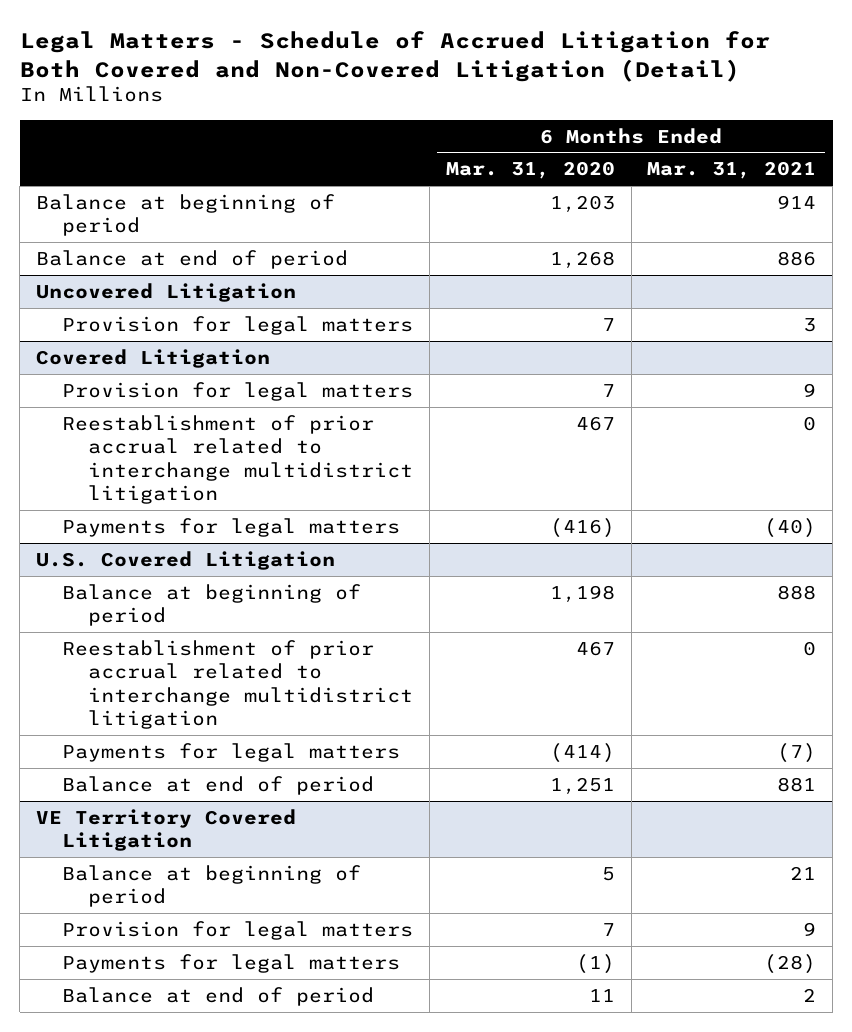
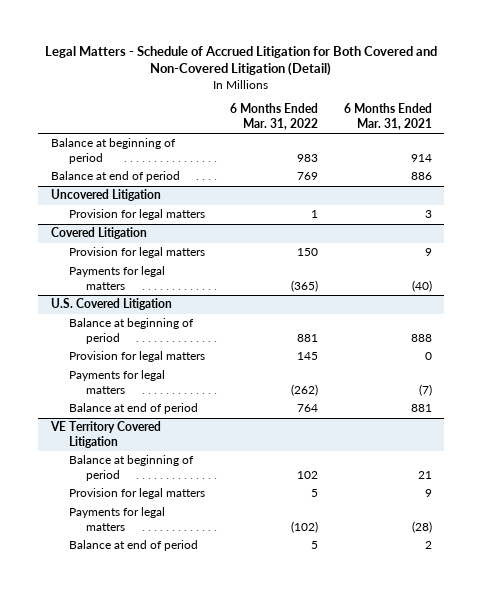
- | 6 Months Ended Mar. 31, 2020 | 6 Months Ended Mar. 31, 2021
+ | 6 Months Ended Mar. 31, 2022 | 6 Months Ended Mar. 31, 2021
@ Covered Litigation
- Reestablishment of prior accrual related to interchange multidistrict litigation | 467 | 0
@ U.S. Covered Litigation
- Reestablishment of prior accrual related to interchange multidistrict litigation | 467 | 0
+ Provision for legal matters | 145 | 0

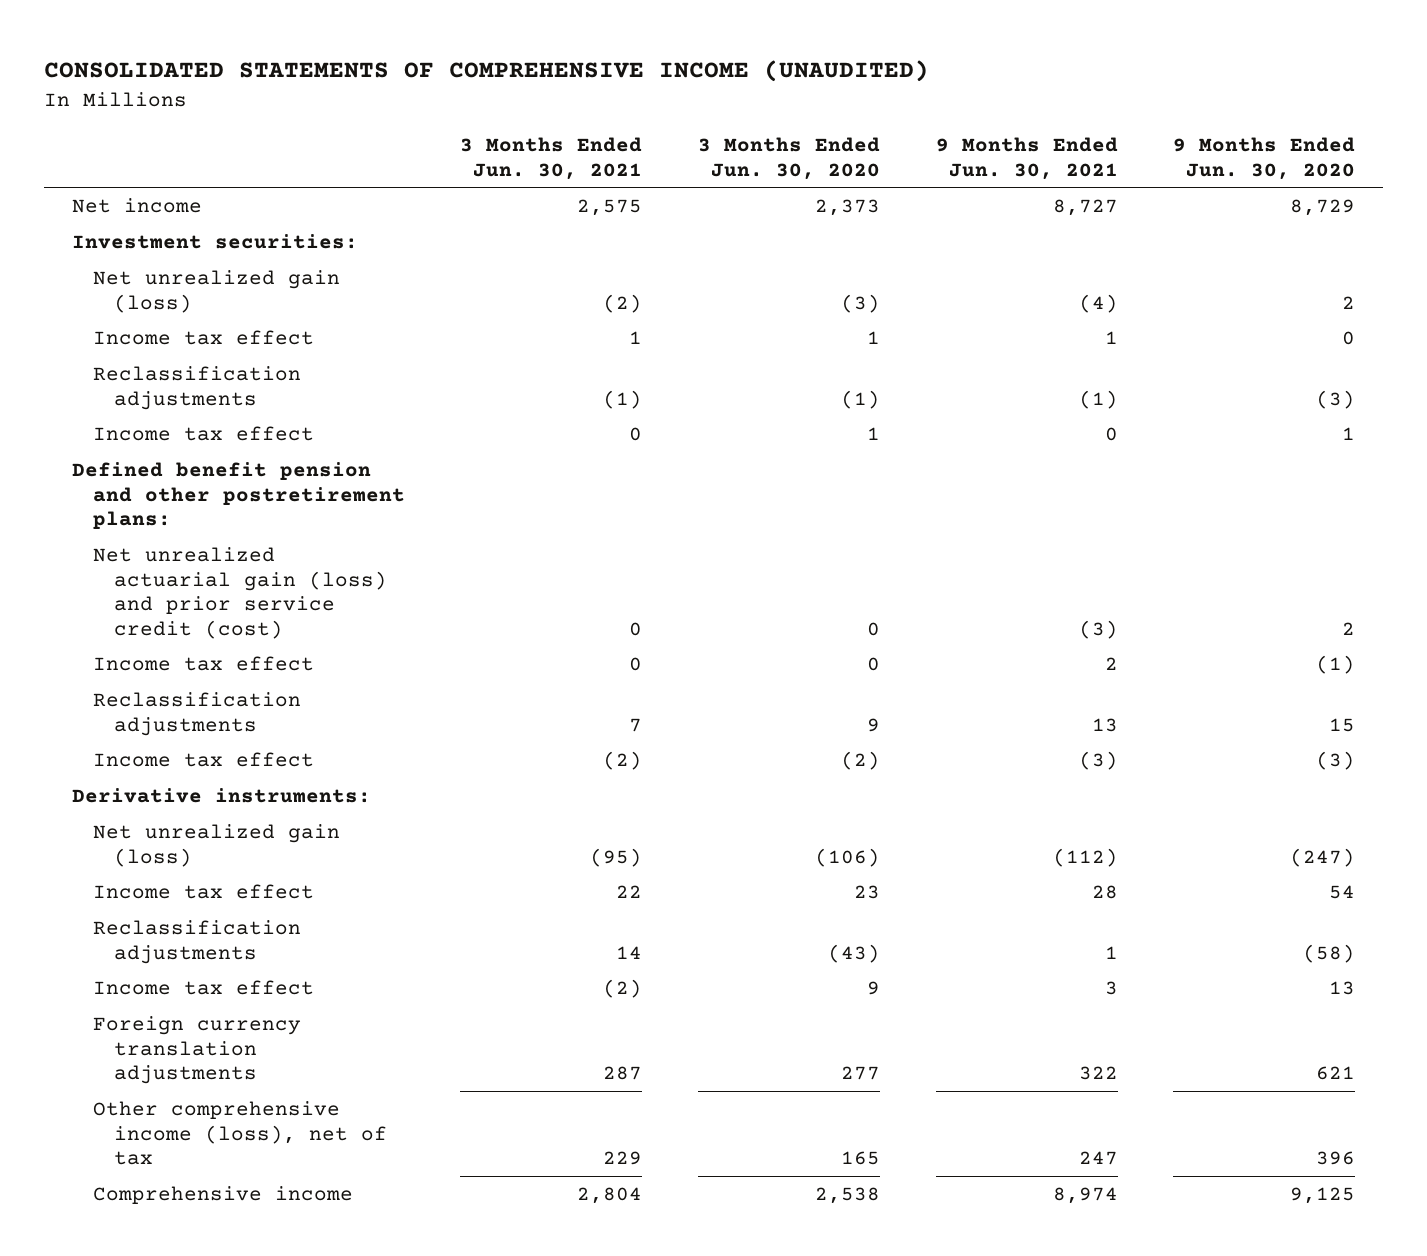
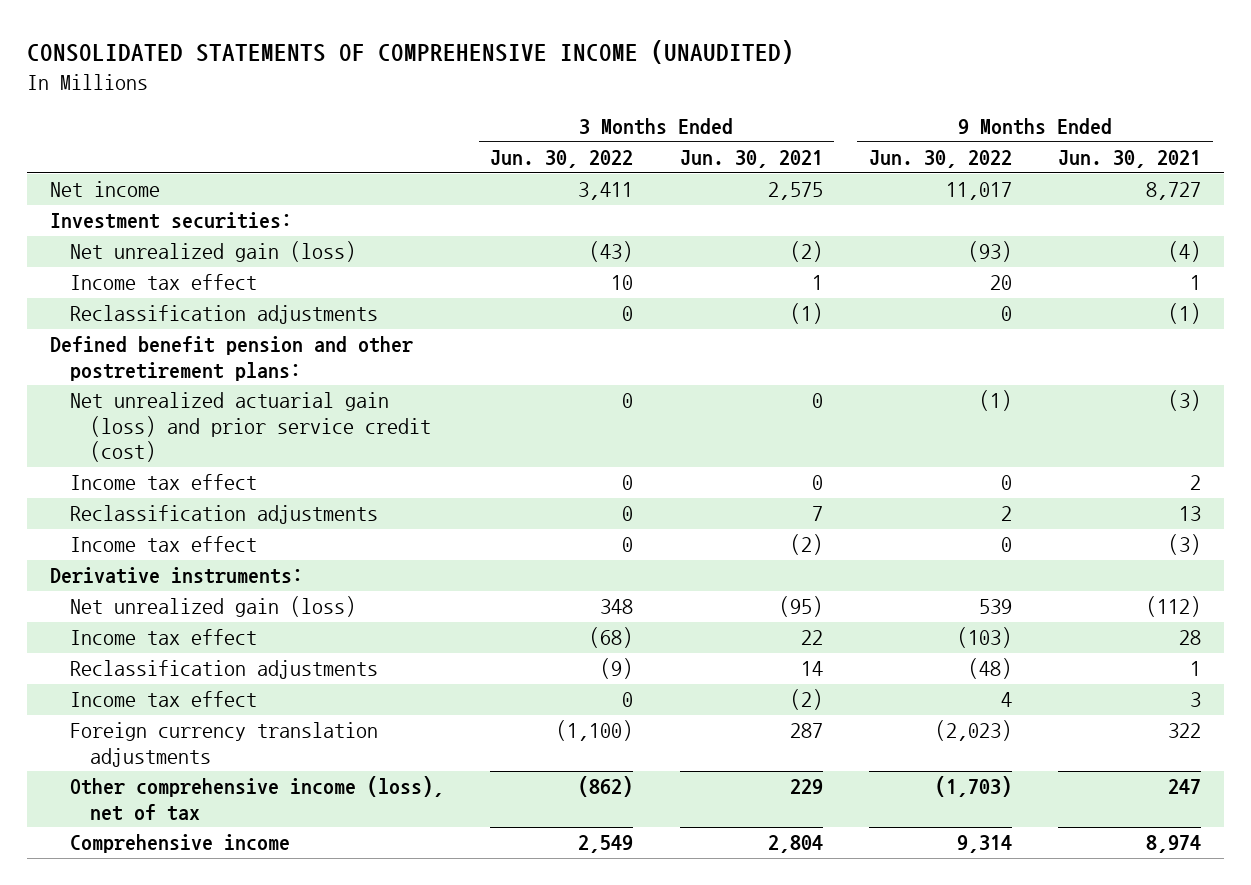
- | 3 Months Ended Jun. 30, 2021 | 3 Months Ended Jun. 30, 2020 | 9 Months Ended Jun. 30, 2021 | 9 Months Ended Jun. 30, 2020
+ | 3 Months Ended Jun. 30, 2022 | 3 Months Ended Jun. 30, 2021 | 9 Months Ended Jun. 30, 2022 | 9 Months Ended Jun. 30, 2021
- Income tax effect | 0 | 1 | 0 | 1

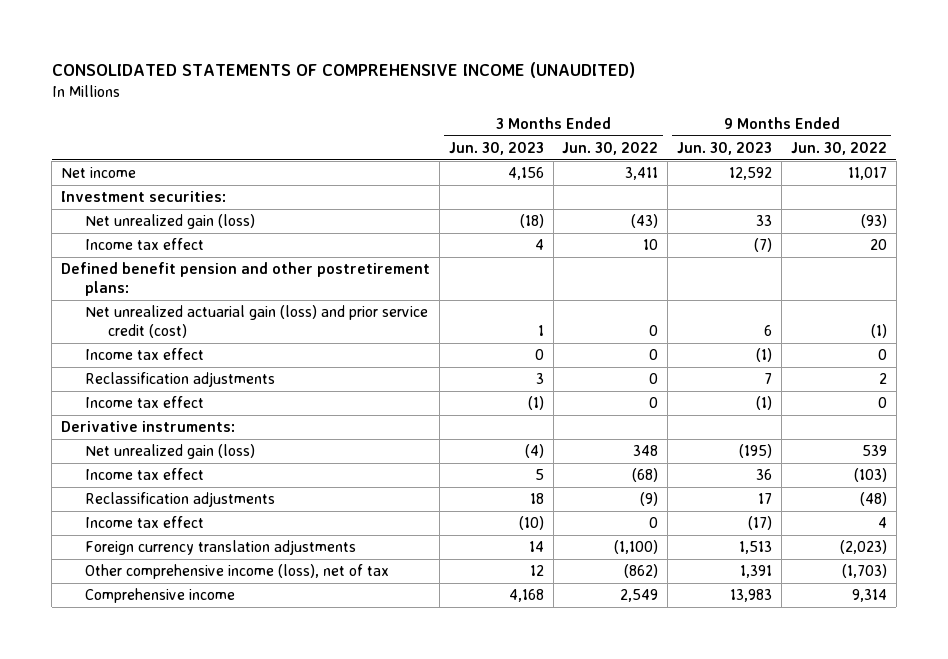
- | 3 Months Ended Jun. 30, 2022 | 3 Months Ended Jun. 30, 2021 | 9 Months Ended Jun. 30, 2022 | 9 Months Ended Jun. 30, 2021
+ | 3 Months Ended Jun. 30, 2023 | 3 Months Ended Jun. 30, 2022 | 9 Months Ended Jun. 30, 2023 | 9 Months Ended Jun. 30, 2022
- Reclassification adjustments | 0 | (1) | 0 | (1)

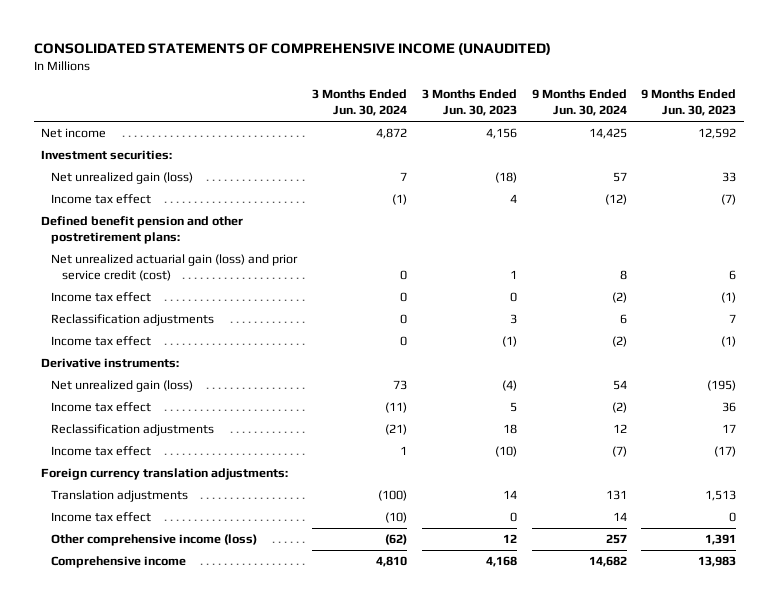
- | 3 Months Ended Jun. 30, 2023 | 3 Months Ended Jun. 30, 2022 | 9 Months Ended Jun. 30, 2023 | 9 Months Ended Jun. 30, 2022
+ | 3 Months Ended Jun. 30, 2024 | 3 Months Ended Jun. 30, 2023 | 9 Months Ended Jun. 30, 2024 | 9 Months Ended Jun. 30, 2023
- Foreign currency translation adjustments | 14 | (1,100) | 1,513 | (2,023)
- Other comprehensive income (loss), net of tax | 12 | (862) | 1,391 | (1,703)
+ Foreign currency translation adjustments:
+ Translation adjustments | (100) | 14 | 131 | 1,513
+ Income tax effect | (10) | 0 | 14 | 0
+ Other comprehensive income (loss) | (62) | 12 | 257 | 1,391

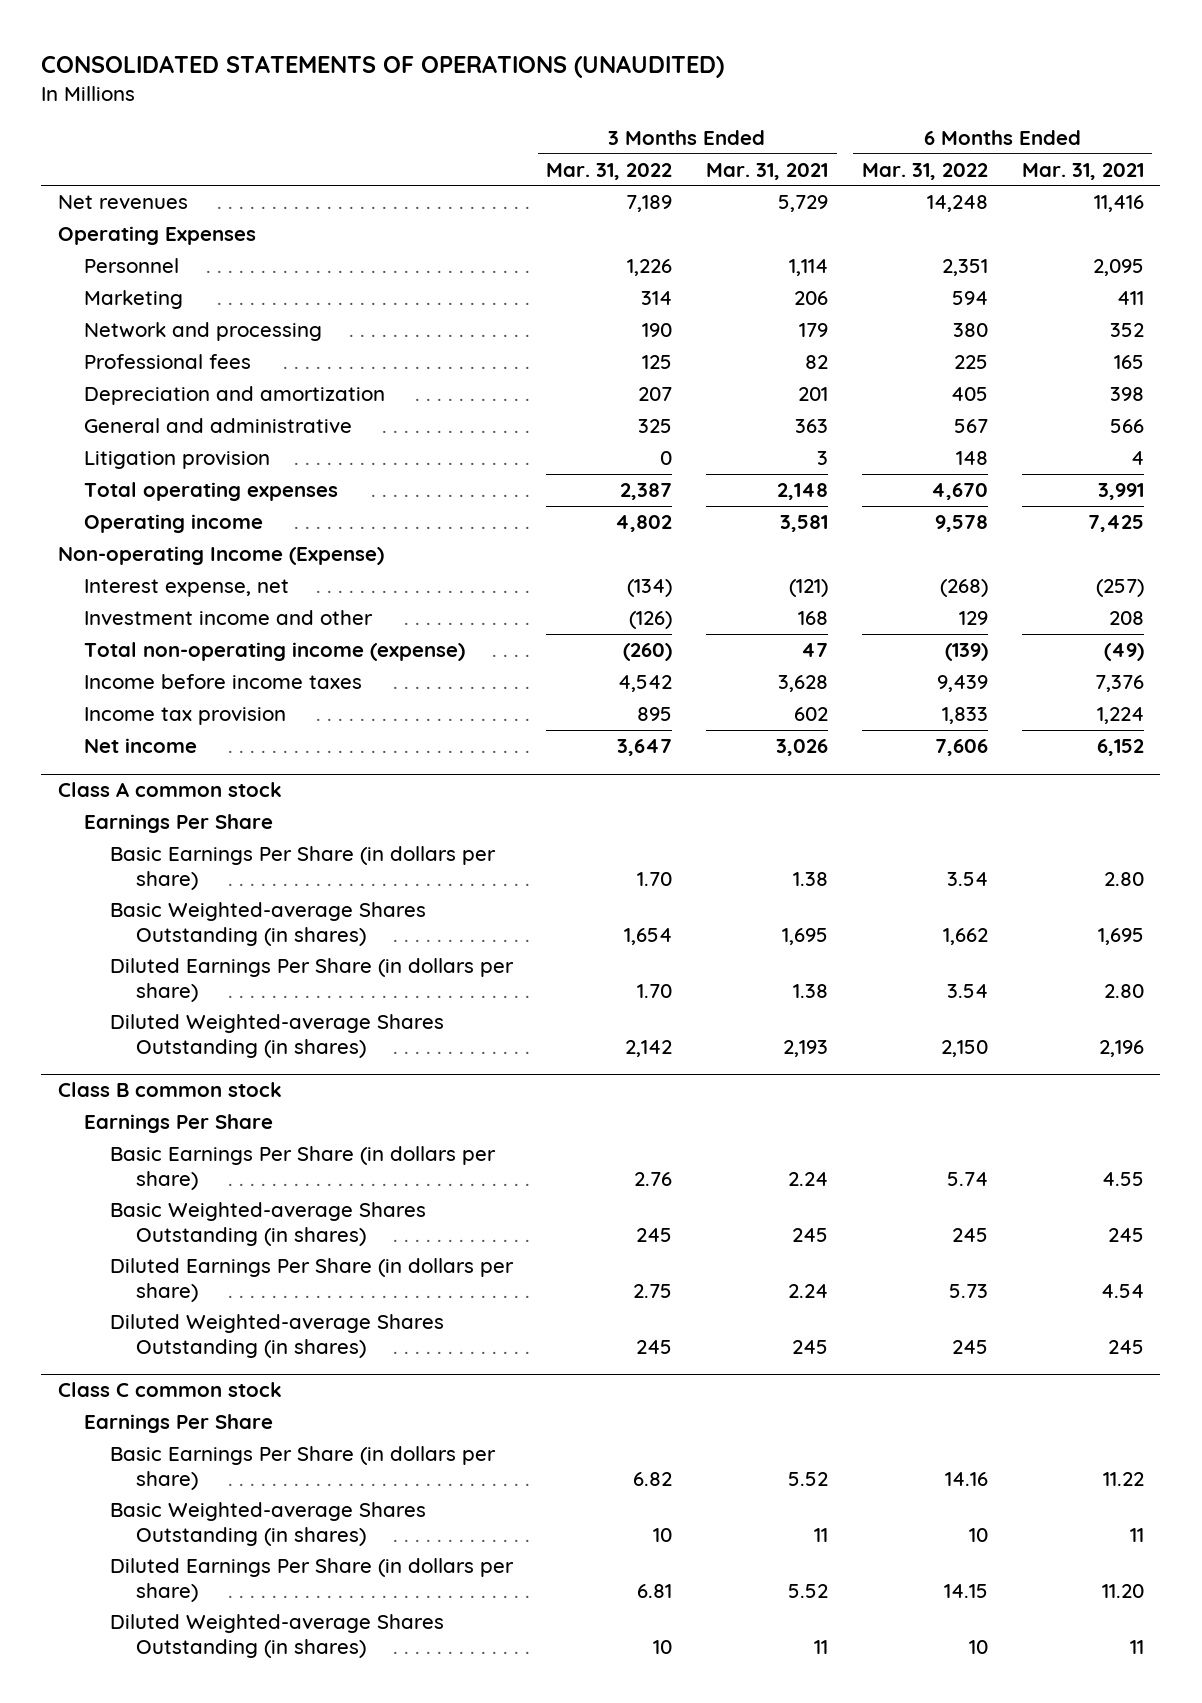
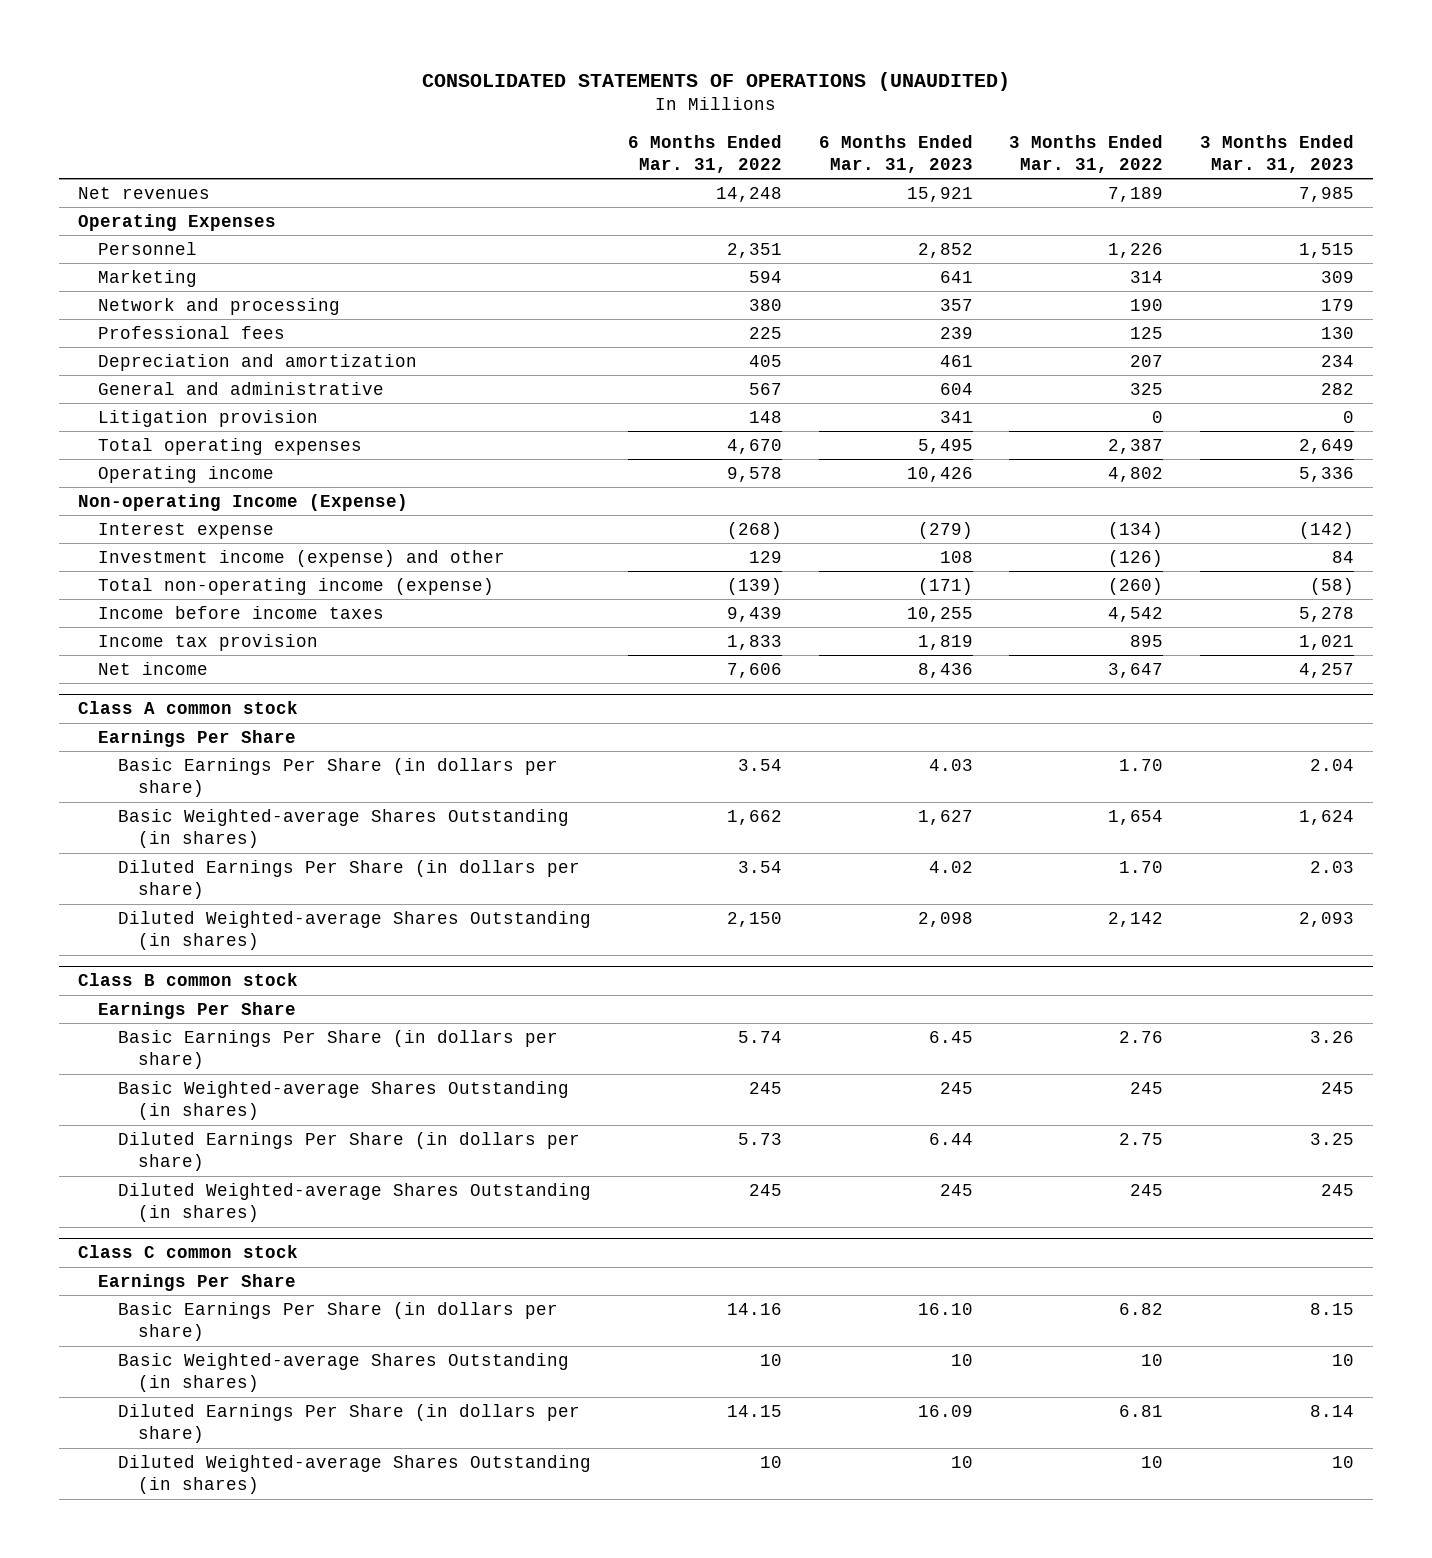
- | 3 Months Ended Mar. 31, 2022 | 3 Months Ended Mar. 31, 2021 | 6 Months Ended Mar. 31, 2022 | 6 Months Ended Mar. 31, 2021
+ | 6 Months Ended Mar. 31, 2022 | 6 Months Ended Mar. 31, 2023 | 3 Months Ended Mar. 31, 2022 | 3 Months Ended Mar. 31, 2023
- Interest expense, net | (134) | (121) | (268) | (257)
- Investment income and other | (126) | 168 | 129 | 208
+ Interest expense | (268) | (279) | (134) | (142)
+ Investment income (expense) and other | 129 | 108 | (126) | 84

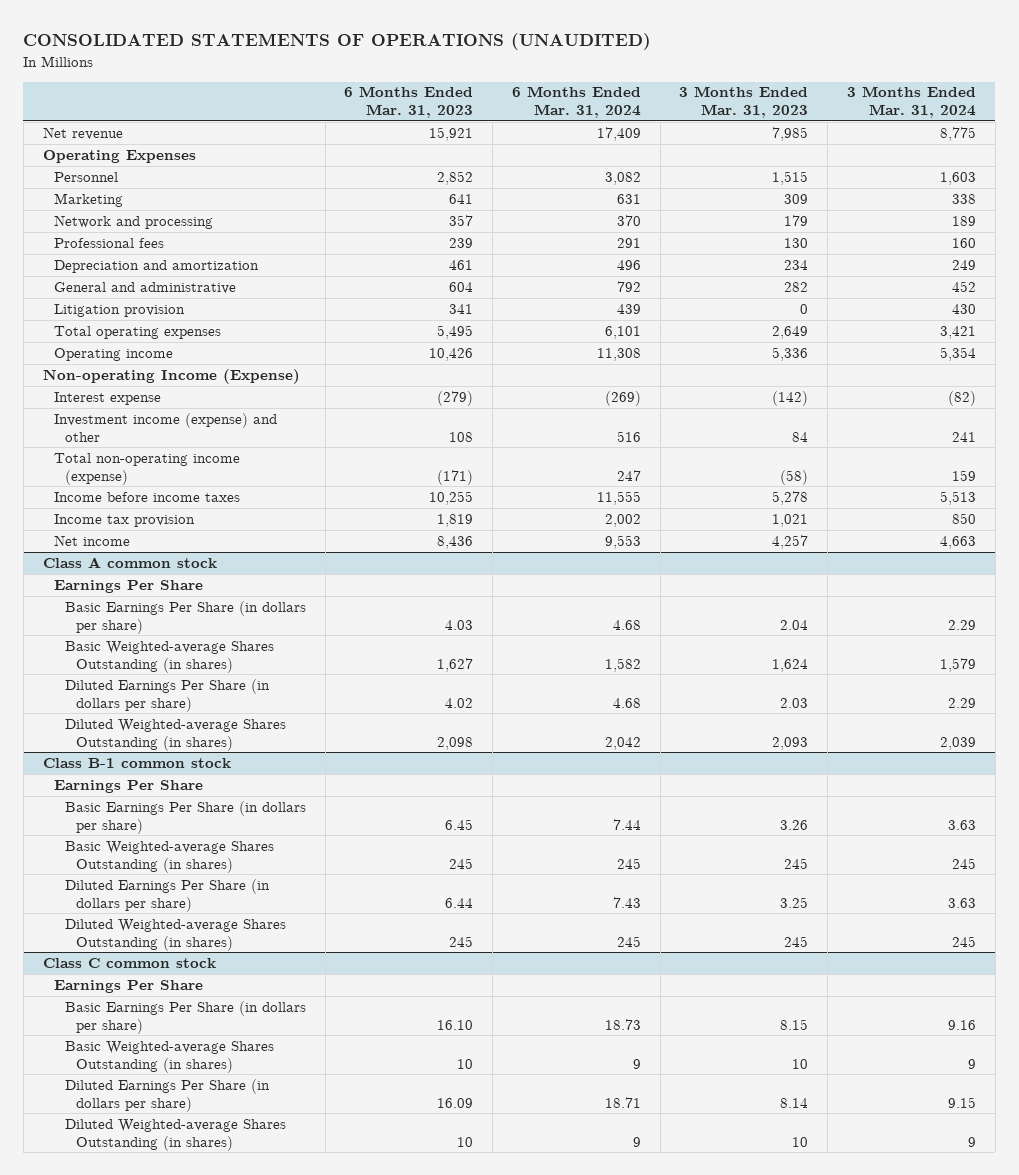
- | 6 Months Ended Mar. 31, 2022 | 6 Months Ended Mar. 31, 2023 | 3 Months Ended Mar. 31, 2022 | 3 Months Ended Mar. 31, 2023
+ | 6 Months Ended Mar. 31, 2023 | 6 Months Ended Mar. 31, 2024 | 3 Months Ended Mar. 31, 2023 | 3 Months Ended Mar. 31, 2024
- Net revenues | 14,248 | 15,921 | 7,189 | 7,985
+ Net revenue | 15,921 | 17,409 | 7,985 | 8,775
- Class B common stock
+ Class B-1 common stock

